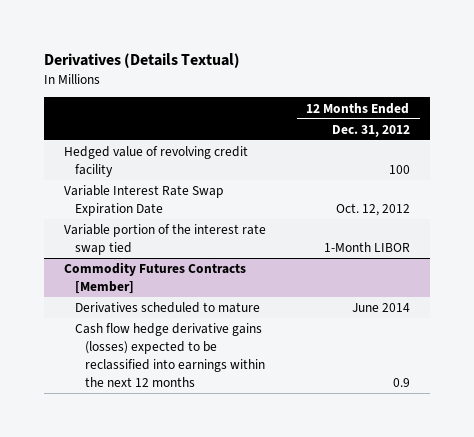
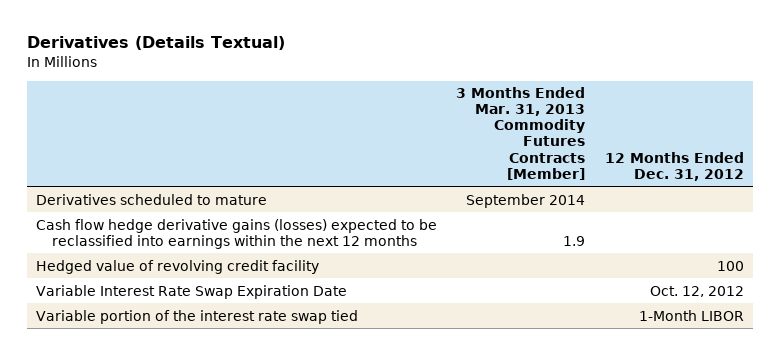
- | 12 Months Ended Dec. 31, 2012
+ | 3 Months Ended Mar. 31, 2013 Commodity Futures Contracts [Member] | 12 Months Ended Dec. 31, 2012
+ Derivatives scheduled to mature | September 2014 |
+ Cash flow hedge derivative gains (losses) expected to be reclassified into earnings within the next 12 months | 1.9 |
- Commodity Futures Contracts [Member]
- Derivatives scheduled to mature | June 2014
- Cash flow hedge derivative gains (losses) expected to be reclassified into earnings within the next 12 months | 0.9

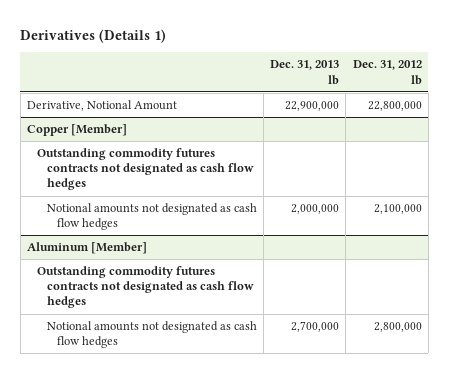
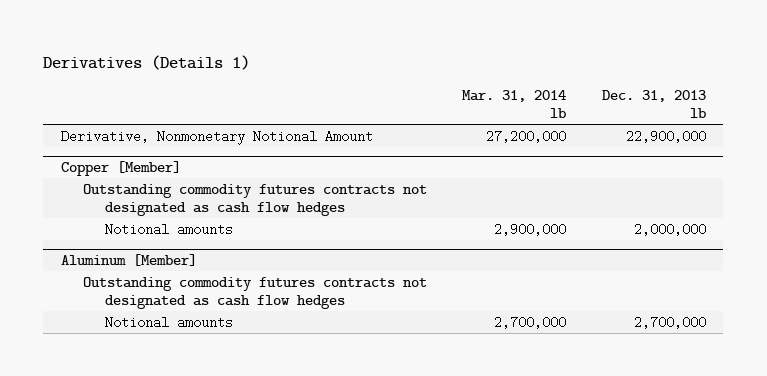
- | Dec. 31, 2013 lb | Dec. 31, 2012 lb
+ | Mar. 31, 2014 lb | Dec. 31, 2013 lb
- Derivative, Notional Amount | 22,900,000 | 22,800,000
+ Derivative, Nonmonetary Notional Amount | 27,200,000 | 22,900,000
@ Copper [Member]
- Notional amounts not designated as cash flow hedges | 2,000,000 | 2,100,000
+ Notional amounts | 2,900,000 | 2,000,000
@ Aluminum [Member]
- Notional amounts not designated as cash flow hedges | 2,700,000 | 2,800,000
+ Notional amounts | 2,700,000 | 2,700,000

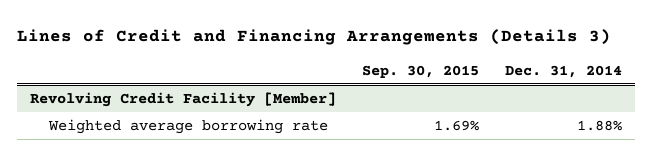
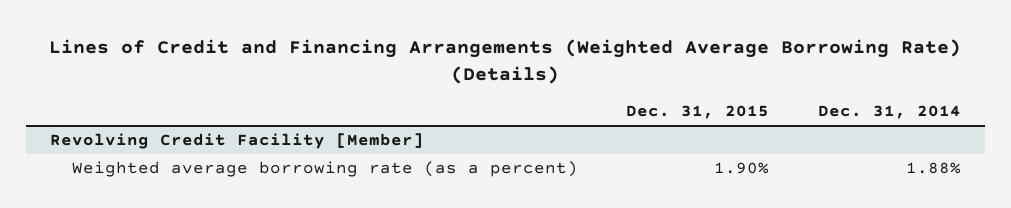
- Lines of Credit and Financing Arrangements (Details 3)
+ Lines of Credit and Financing Arrangements (Weighted Average Borrowing Rate) (Details)
- | Sep. 30, 2015 | Dec. 31, 2014
+ | Dec. 31, 2015 | Dec. 31, 2014
@ Revolving Credit Facility [Member]
- Weighted average borrowing rate | 1.69% | 1.88%
+ Weighted average borrowing rate (as a percent) | 1.90% | 1.88%

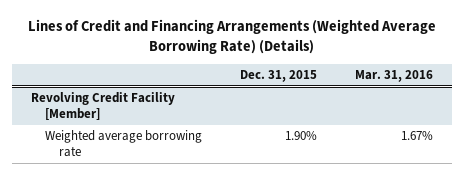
- | Dec. 31, 2015 | Dec. 31, 2014
+ | Dec. 31, 2015 | Mar. 31, 2016
@ Revolving Credit Facility [Member]
- Weighted average borrowing rate (as a percent) | 1.90% | 1.88%
+ Weighted average borrowing rate | 1.90% | 1.67%

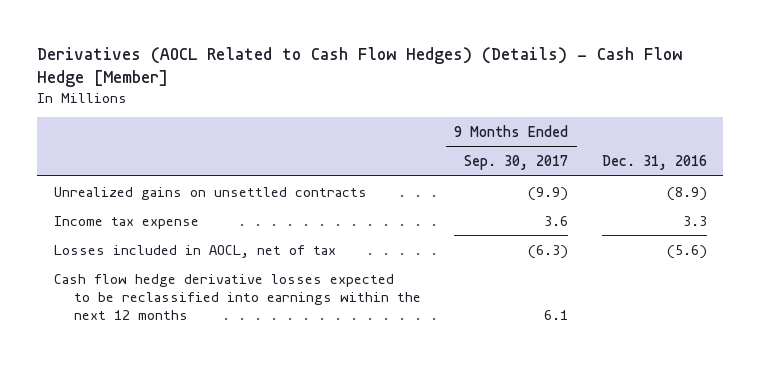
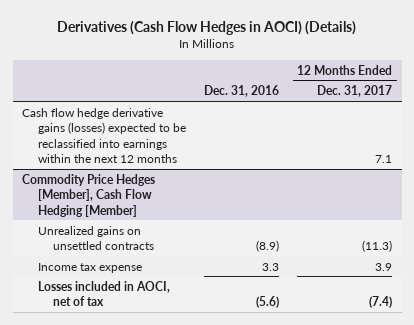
- Derivatives (AOCL Related to Cash Flow Hedges) (Details) - Cash Flow Hedge [Member]
+ Derivatives (Cash Flow Hedges in AOCI) (Details)
- | 9 Months Ended Sep. 30, 2017 | Dec. 31, 2016
+ | Dec. 31, 2016 | 12 Months Ended Dec. 31, 2017
+ Cash flow hedge derivative gains (losses) expected to be reclassified into earnings within the next 12 months | | 7.1
+ Commodity Price Hedges [Member], Cash Flow Hedging [Member]
- Losses included in AOCL, net of tax | (6.3) | (5.6)
- Cash flow hedge derivative losses expected to be reclassified into earnings within the next 12 months | 6.1 |
+ Losses included in AOCI, net of tax | (5.6) | (7.4)

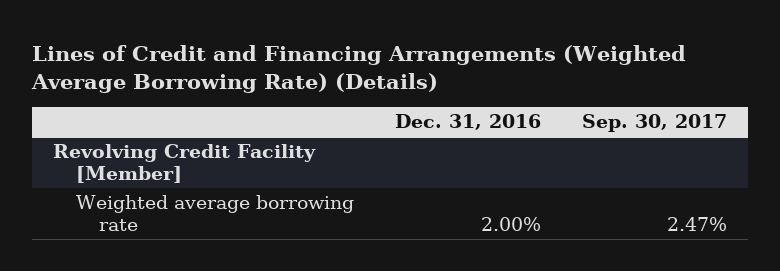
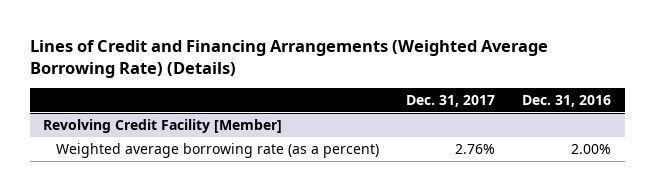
- | Dec. 31, 2016 | Sep. 30, 2017
+ | Dec. 31, 2017 | Dec. 31, 2016
@ Revolving Credit Facility [Member]
- Weighted average borrowing rate | 2.00% | 2.47%
+ Weighted average borrowing rate (as a percent) | 2.76% | 2.00%

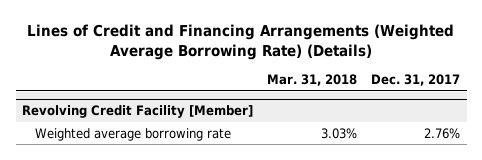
- | Dec. 31, 2017 | Dec. 31, 2016
+ | Mar. 31, 2018 | Dec. 31, 2017
@ Revolving Credit Facility [Member]
- Weighted average borrowing rate (as a percent) | 2.76% | 2.00%
+ Weighted average borrowing rate | 3.03% | 2.76%

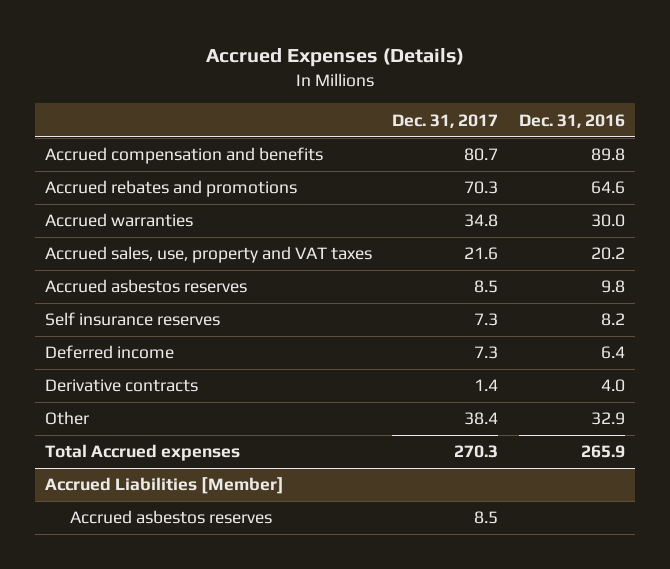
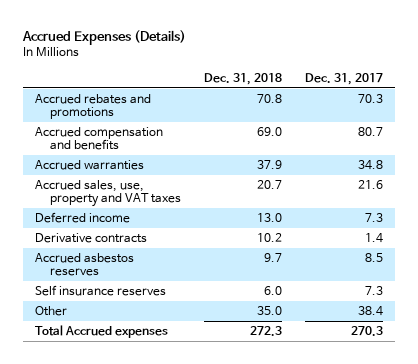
- | Dec. 31, 2017 | Dec. 31, 2016
+ | Dec. 31, 2018 | Dec. 31, 2017
moved down: Accrued compensation and benefits | 69.0 | 80.7
moved down: Accrued asbestos reserves | 9.7 | 8.5
moved down: Self insurance reserves | 6.0 | 7.3
- Accrued Liabilities [Member]
- Accrued asbestos reserves | 8.5 |

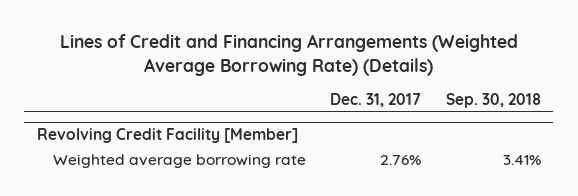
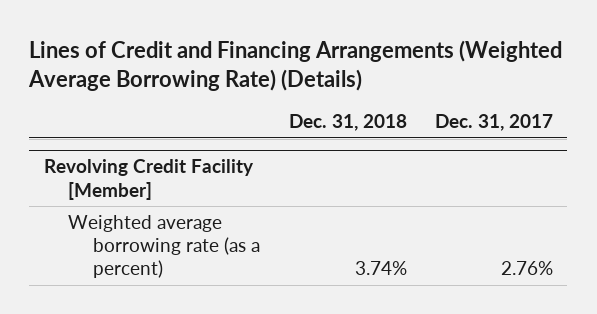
- | Dec. 31, 2017 | Sep. 30, 2018
+ | Dec. 31, 2018 | Dec. 31, 2017
@ Revolving Credit Facility [Member]
- Weighted average borrowing rate | 2.76% | 3.41%
+ Weighted average borrowing rate (as a percent) | 3.74% | 2.76%

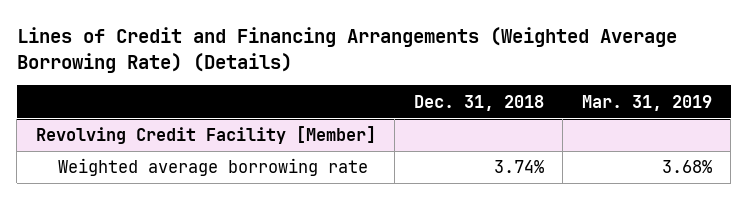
- | Dec. 31, 2018 | Dec. 31, 2017
+ | Dec. 31, 2018 | Mar. 31, 2019
@ Revolving Credit Facility [Member]
- Weighted average borrowing rate (as a percent) | 3.74% | 2.76%
+ Weighted average borrowing rate | 3.74% | 3.68%

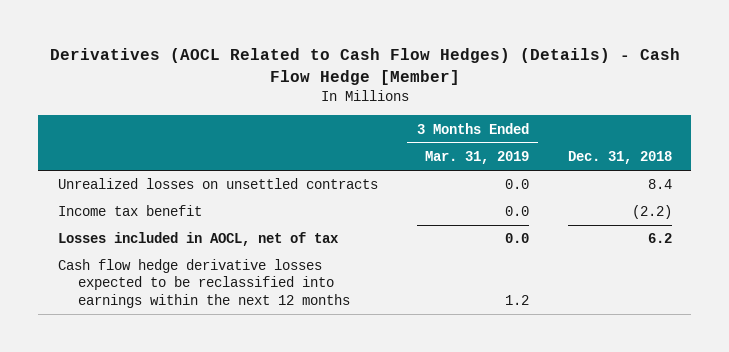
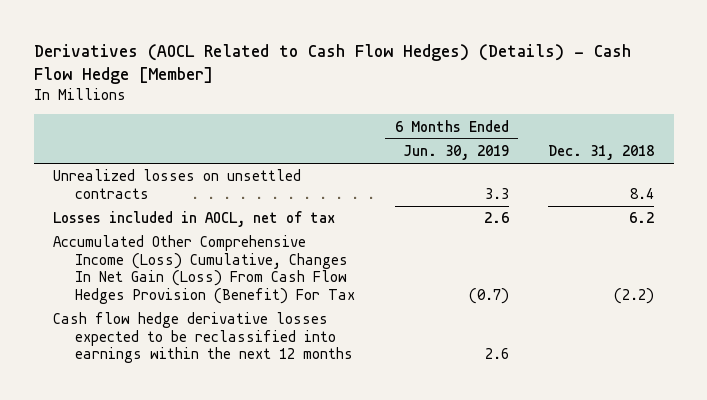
- | 3 Months Ended Mar. 31, 2019 | Dec. 31, 2018
+ | 6 Months Ended Jun. 30, 2019 | Dec. 31, 2018
- Income tax benefit | 0.0 | (2.2)
+ Accumulated Other Comprehensive Income (Loss) Cumulative, Changes In Net Gain (Loss) From Cash Flow Hedges Provision (Benefit) For Tax | (0.7) | (2.2)

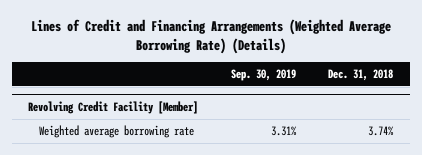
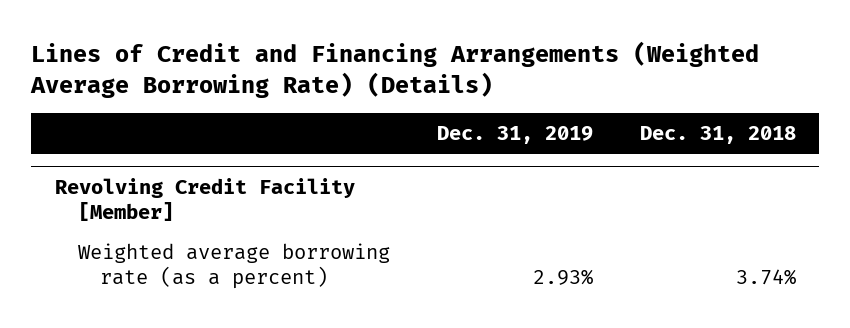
- | Sep. 30, 2019 | Dec. 31, 2018
+ | Dec. 31, 2019 | Dec. 31, 2018
@ Revolving Credit Facility [Member]
- Weighted average borrowing rate | 3.31% | 3.74%
+ Weighted average borrowing rate (as a percent) | 2.93% | 3.74%

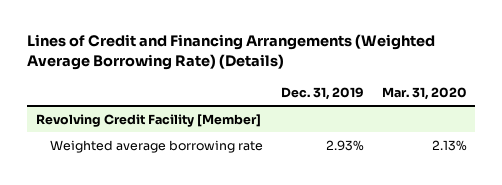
- | Dec. 31, 2019 | Dec. 31, 2018
+ | Dec. 31, 2019 | Mar. 31, 2020
@ Revolving Credit Facility [Member]
- Weighted average borrowing rate (as a percent) | 2.93% | 3.74%
+ Weighted average borrowing rate | 2.93% | 2.13%

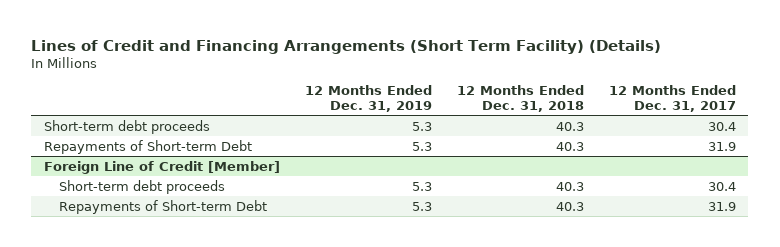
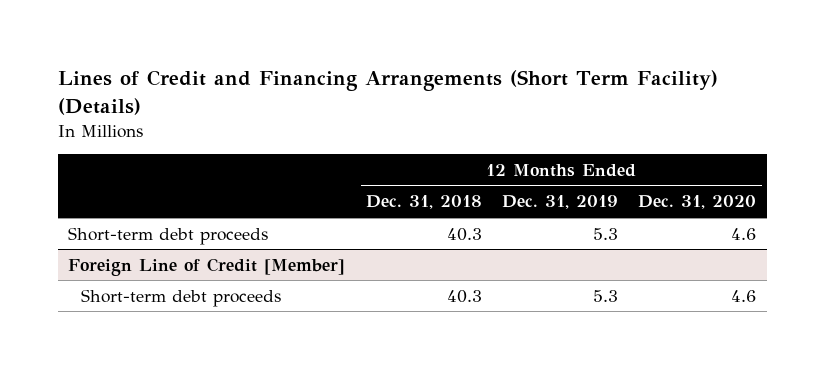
- | 12 Months Ended Dec. 31, 2019 | 12 Months Ended Dec. 31, 2018 | 12 Months Ended Dec. 31, 2017
+ | 12 Months Ended Dec. 31, 2018 | 12 Months Ended Dec. 31, 2019 | 12 Months Ended Dec. 31, 2020
- Repayments of Short-term Debt | 5.3 | 40.3 | 31.9
@ Foreign Line of Credit [Member]
- Repayments of Short-term Debt | 5.3 | 40.3 | 31.9

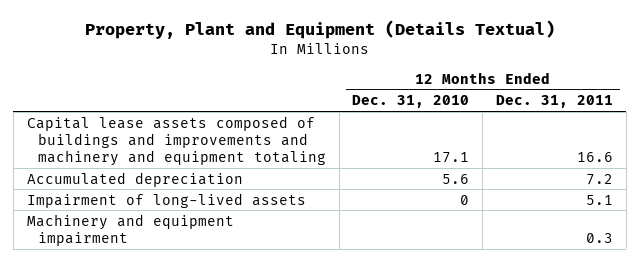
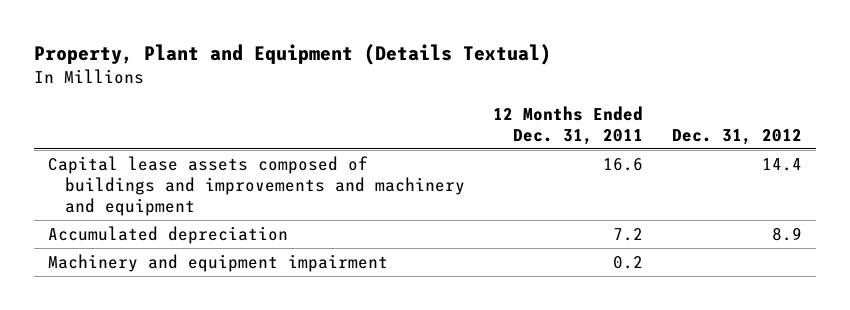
- | 12 Months Ended Dec. 31, 2010 | 12 Months Ended Dec. 31, 2011
+ | 12 Months Ended Dec. 31, 2011 | Dec. 31, 2012
- Capital lease assets composed of buildings and improvements and machinery and equipment totaling | 17.1 | 16.6
+ Capital lease assets composed of buildings and improvements and machinery and equipment | 16.6 | 14.4
- Impairment of long-lived assets | 0 | 5.1
- Machinery and equipment impairment | | 0.3
+ Machinery and equipment impairment | 0.2 |

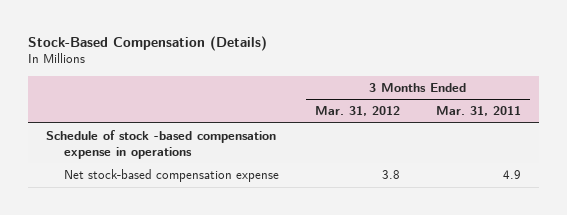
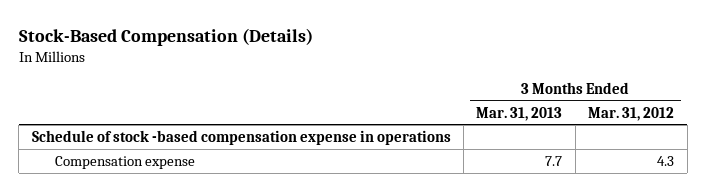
- | 3 Months Ended Mar. 31, 2012 | 3 Months Ended Mar. 31, 2011
+ | 3 Months Ended Mar. 31, 2013 | 3 Months Ended Mar. 31, 2012
- Net stock-based compensation expense | 3.8 | 4.9
+ Compensation expense | 7.7 | 4.3

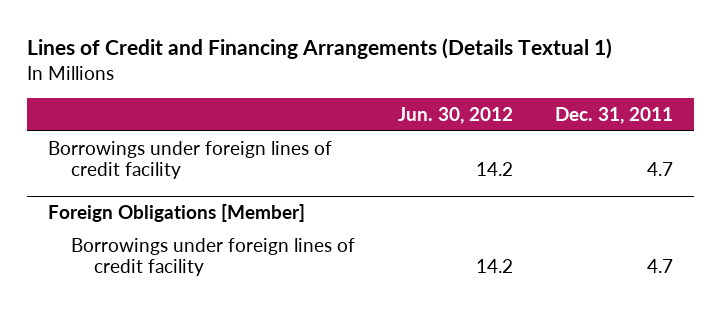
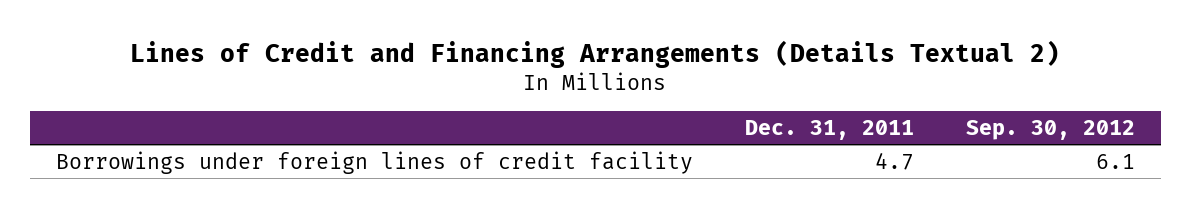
- Lines of Credit and Financing Arrangements (Details Textual 1)
+ Lines of Credit and Financing Arrangements (Details Textual 2)
- | Jun. 30, 2012 | Dec. 31, 2011
+ | Dec. 31, 2011 | Sep. 30, 2012
- Foreign Obligations [Member]
- Borrowings under foreign lines of credit facility | 14.2 | 4.7

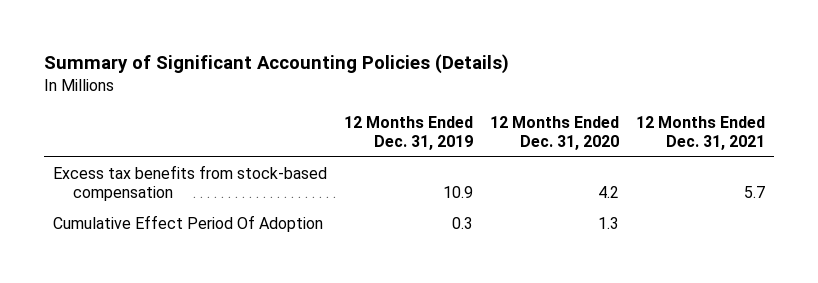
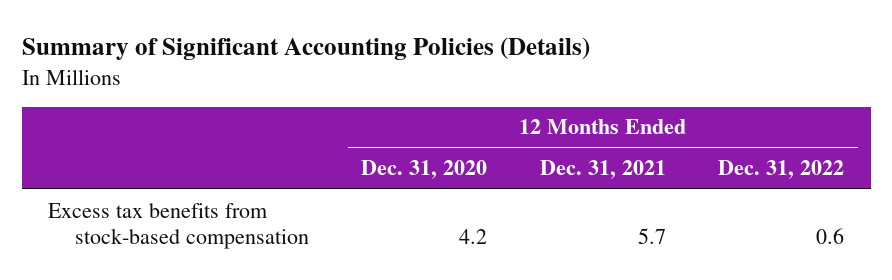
- | 12 Months Ended Dec. 31, 2019 | 12 Months Ended Dec. 31, 2020 | 12 Months Ended Dec. 31, 2021
+ | 12 Months Ended Dec. 31, 2020 | 12 Months Ended Dec. 31, 2021 | 12 Months Ended Dec. 31, 2022
- Cumulative Effect Period Of Adoption | 0.3 | 1.3 |

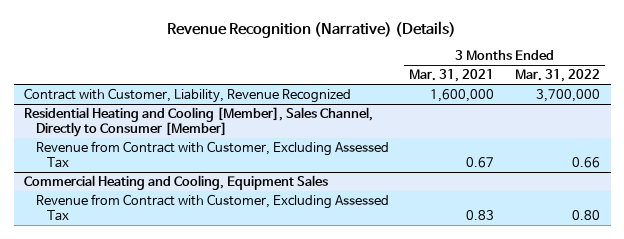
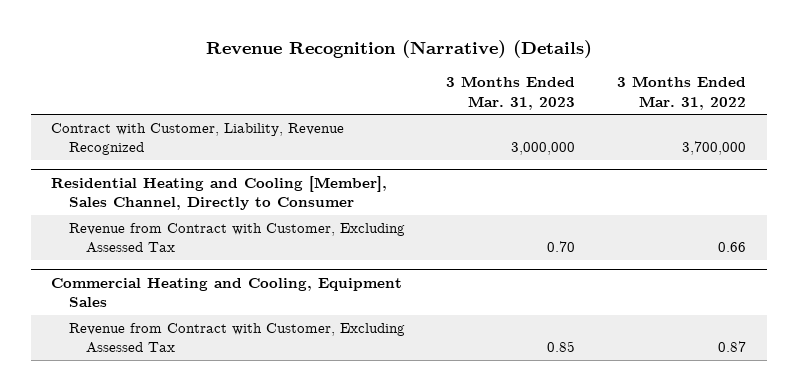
- | 3 Months Ended Mar. 31, 2021 | 3 Months Ended Mar. 31, 2022
+ | 3 Months Ended Mar. 31, 2023 | 3 Months Ended Mar. 31, 2022
- Residential Heating and Cooling [Member], Sales Channel, Directly to Consumer [Member]
+ Residential Heating and Cooling [Member], Sales Channel, Directly to Consumer
@ Commercial Heating and Cooling, Equipment Sales
- Revenue from Contract with Customer, Excluding Assessed Tax | 0.83 | 0.80
+ Revenue from Contract with Customer, Excluding Assessed Tax | 0.85 | 0.87

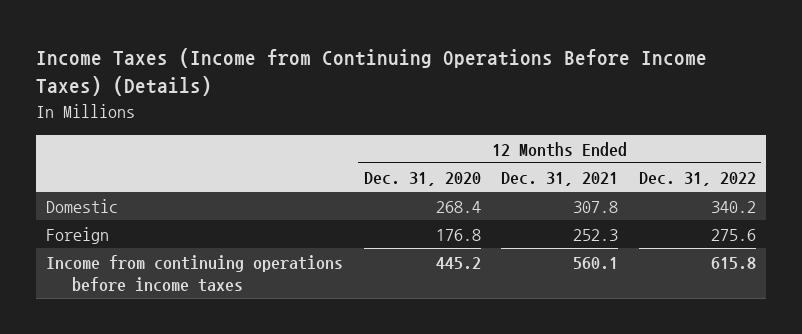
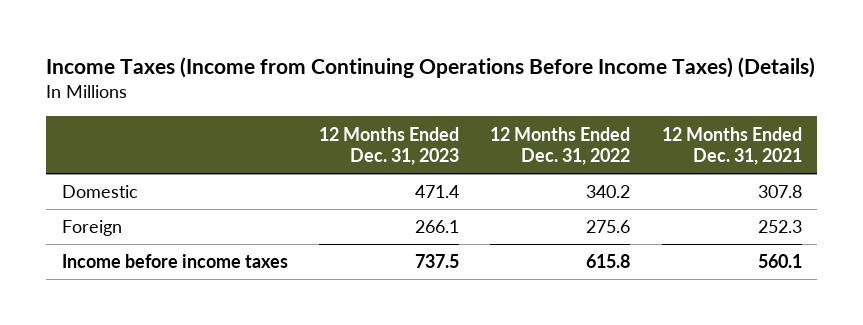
- | 12 Months Ended Dec. 31, 2020 | 12 Months Ended Dec. 31, 2021 | 12 Months Ended Dec. 31, 2022
+ | 12 Months Ended Dec. 31, 2023 | 12 Months Ended Dec. 31, 2022 | 12 Months Ended Dec. 31, 2021
- Income from continuing operations before income taxes | 445.2 | 560.1 | 615.8
+ Income before income taxes | 737.5 | 615.8 | 560.1

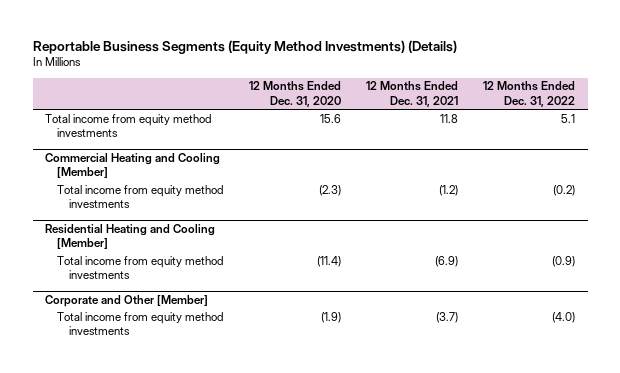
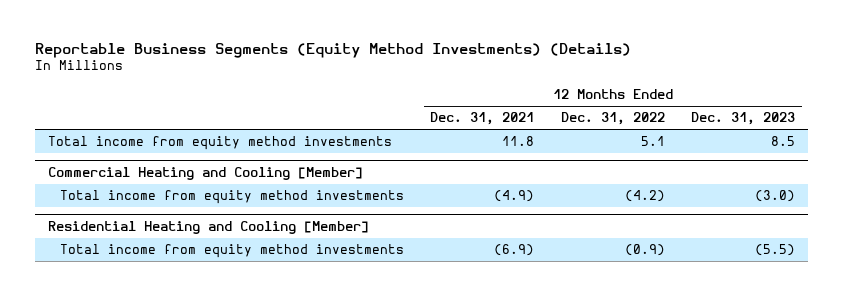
- | 12 Months Ended Dec. 31, 2020 | 12 Months Ended Dec. 31, 2021 | 12 Months Ended Dec. 31, 2022
+ | 12 Months Ended Dec. 31, 2021 | 12 Months Ended Dec. 31, 2022 | 12 Months Ended Dec. 31, 2023
@ Commercial Heating and Cooling [Member]
- Total income from equity method investments | (2.3) | (1.2) | (0.2)
+ Total income from equity method investments | (4.9) | (4.2) | (3.0)
- Corporate and Other [Member]
- Total income from equity method investments | (1.9) | (3.7) | (4.0)

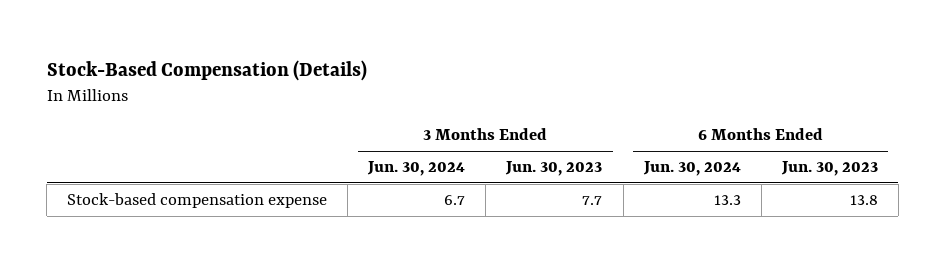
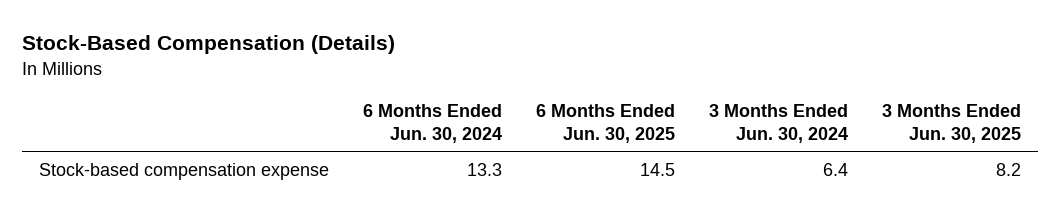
- | 3 Months Ended Jun. 30, 2024 | 3 Months Ended Jun. 30, 2023 | 6 Months Ended Jun. 30, 2024 | 6 Months Ended Jun. 30, 2023
+ | 6 Months Ended Jun. 30, 2024 | 6 Months Ended Jun. 30, 2025 | 3 Months Ended Jun. 30, 2024 | 3 Months Ended Jun. 30, 2025
- Stock-based compensation expense | 6.7 | 7.7 | 13.3 | 13.8
+ Stock-based compensation expense | 13.3 | 14.5 | 6.4 | 8.2

